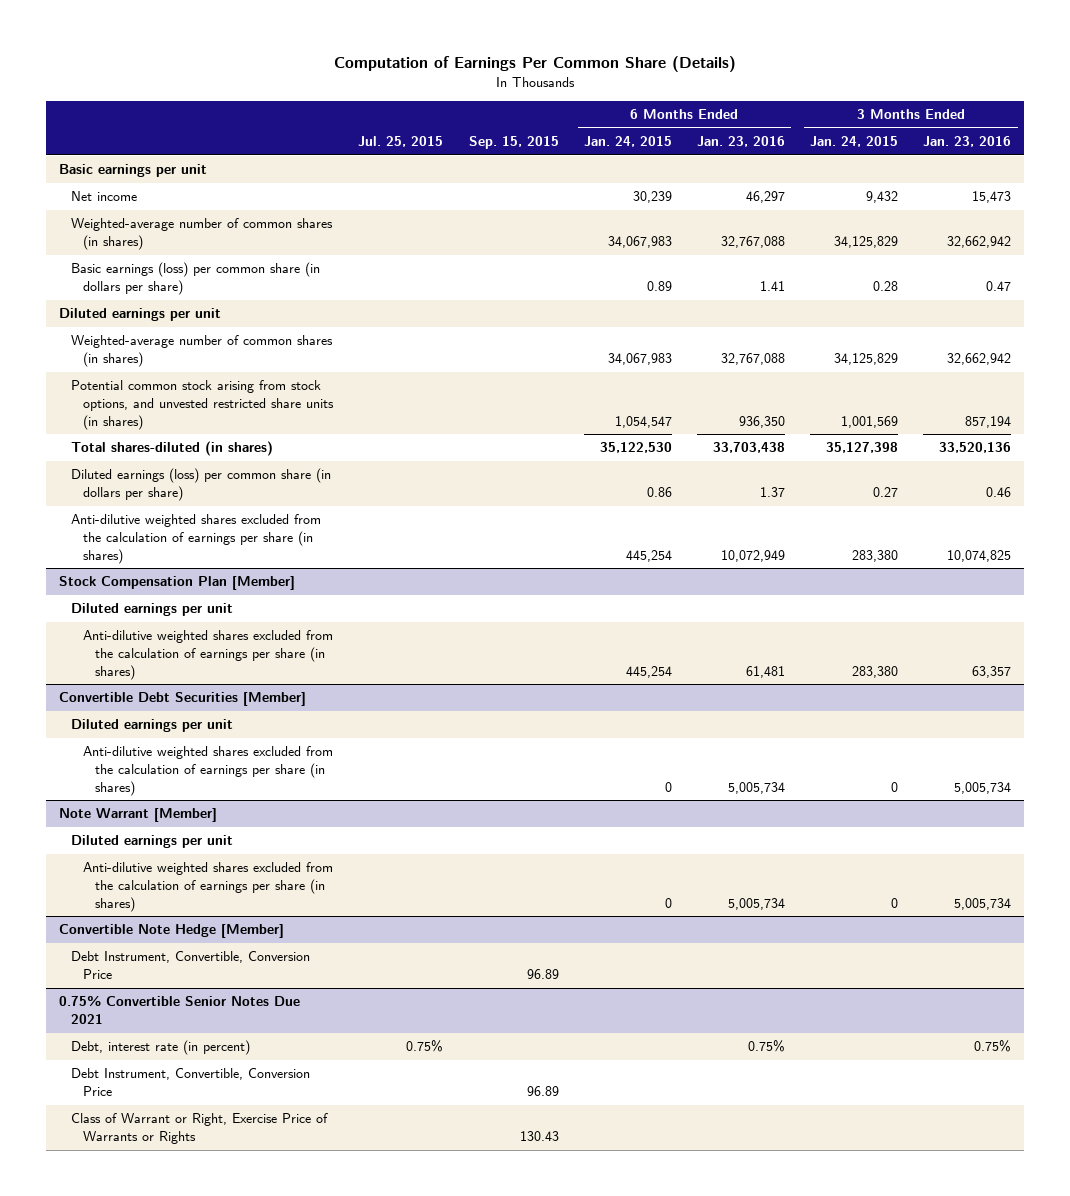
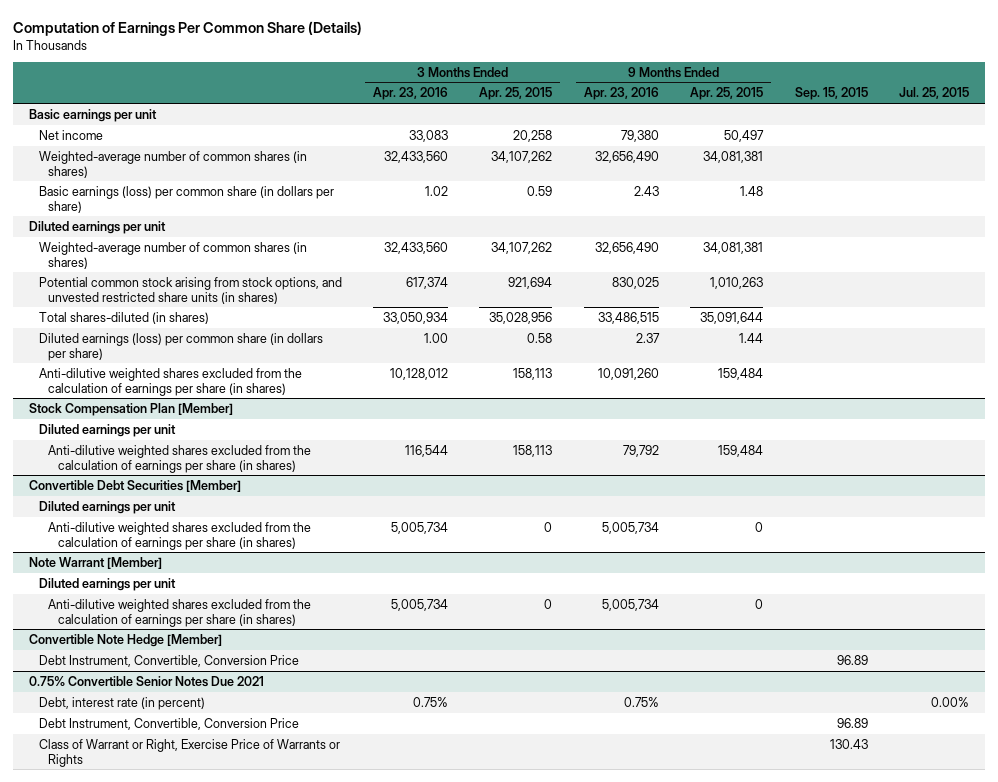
- | Jul. 25, 2015 | Sep. 15, 2015 | 6 Months Ended Jan. 24, 2015 | 6 Months Ended Jan. 23, 2016 | 3 Months Ended Jan. 24, 2015 | 3 Months Ended Jan. 23, 2016
+ | 3 Months Ended Apr. 23, 2016 | 3 Months Ended Apr. 25, 2015 | 9 Months Ended Apr. 23, 2016 | 9 Months Ended Apr. 25, 2015 | Sep. 15, 2015 | Jul. 25, 2015
@ 0.75% Convertible Senior Notes Due 2021
- Debt, interest rate (in percent) | 0.75% | | | 0.75% | | 0.75%
+ Debt, interest rate (in percent) | 0.75% | | 0.75% | | | 0.00%

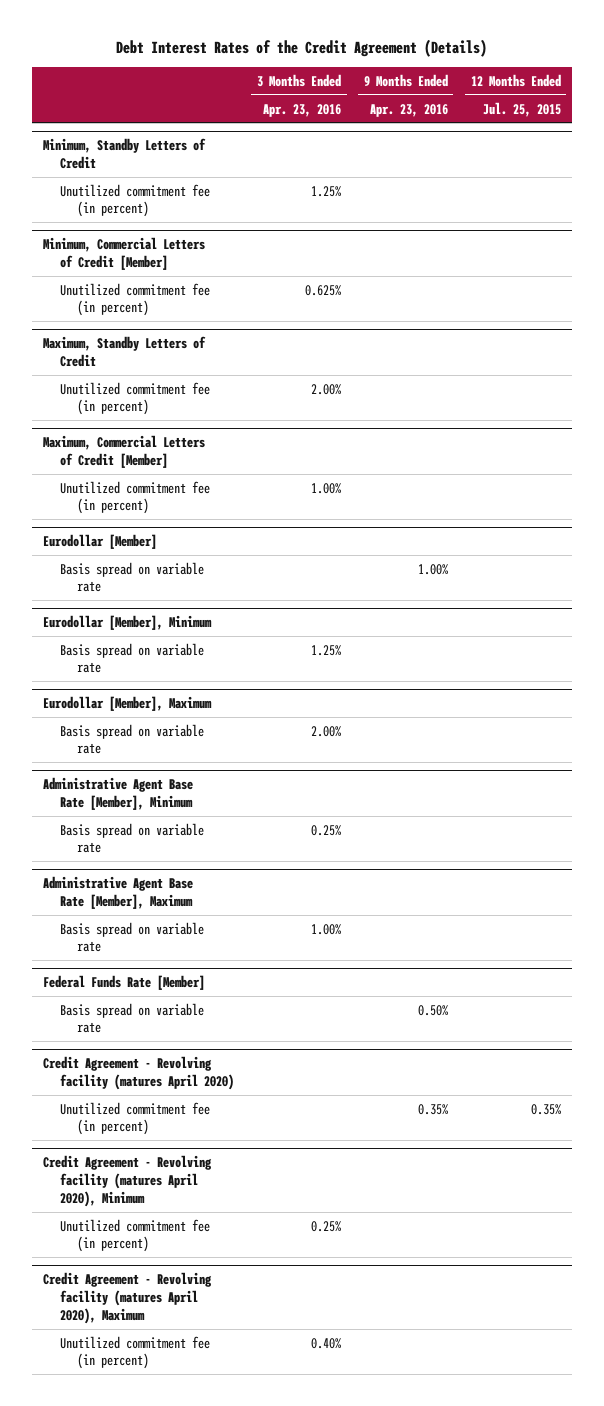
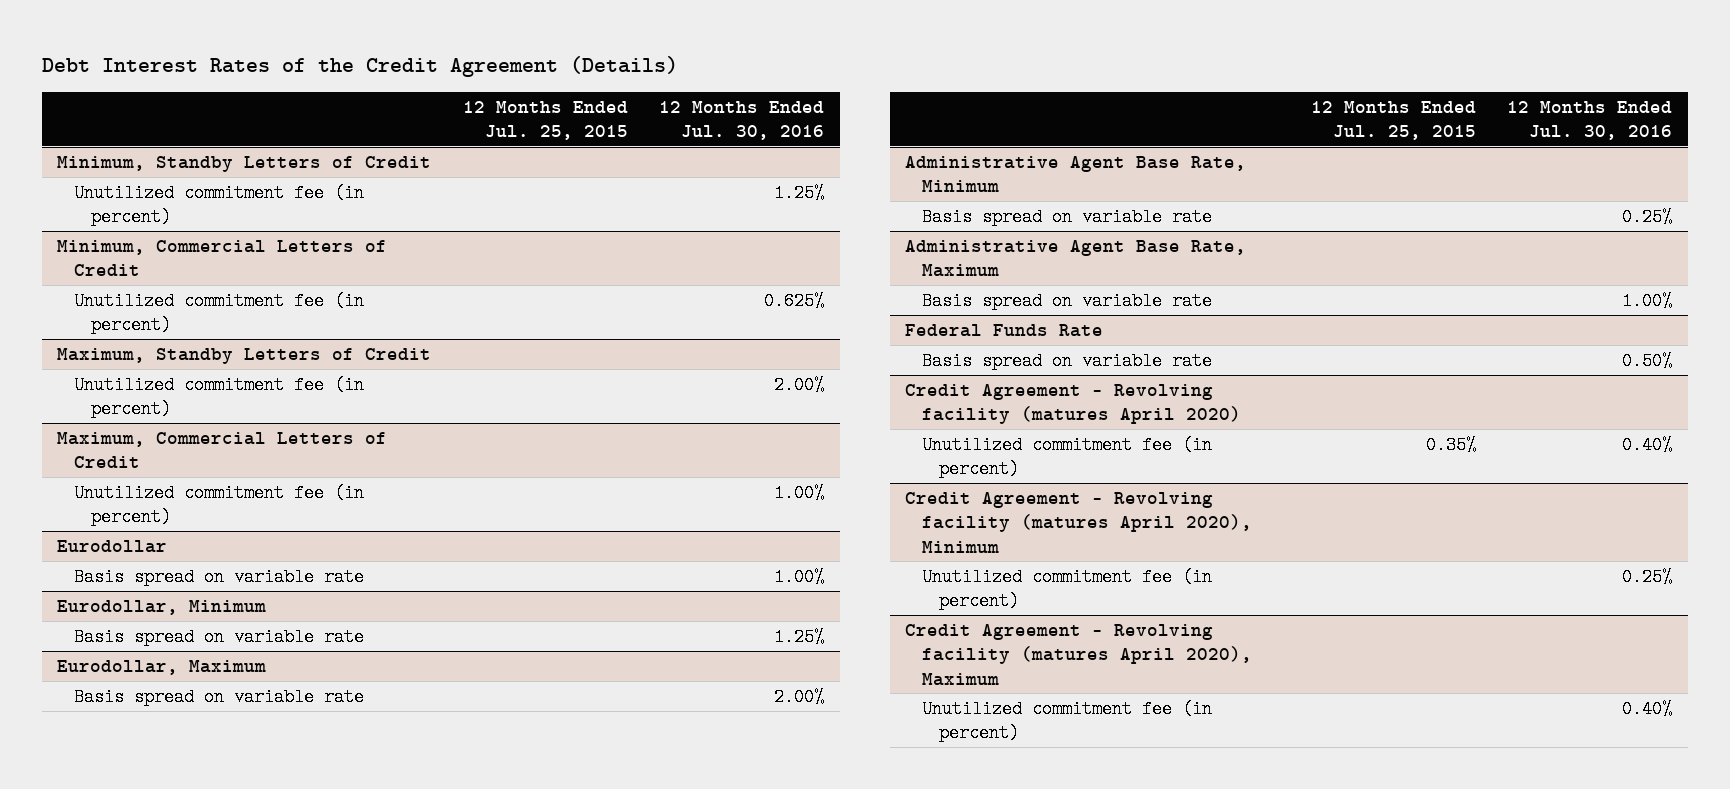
- | 3 Months Ended Apr. 23, 2016 | 9 Months Ended Apr. 23, 2016 | 12 Months Ended Jul. 25, 2015
+ | 12 Months Ended Jul. 25, 2015 | 12 Months Ended Jul. 30, 2016
- Minimum, Commercial Letters of Credit [Member]
+ Minimum, Commercial Letters of Credit
- Maximum, Commercial Letters of Credit [Member]
+ Maximum, Commercial Letters of Credit
- Eurodollar [Member]
+ Eurodollar
- Eurodollar [Member], Minimum
+ Eurodollar, Minimum
- Eurodollar [Member], Maximum
+ Eurodollar, Maximum
- Administrative Agent Base Rate [Member], Minimum
+ Administrative Agent Base Rate, Minimum
- Administrative Agent Base Rate [Member], Maximum
+ Administrative Agent Base Rate, Maximum
- Federal Funds Rate [Member]
+ Federal Funds Rate

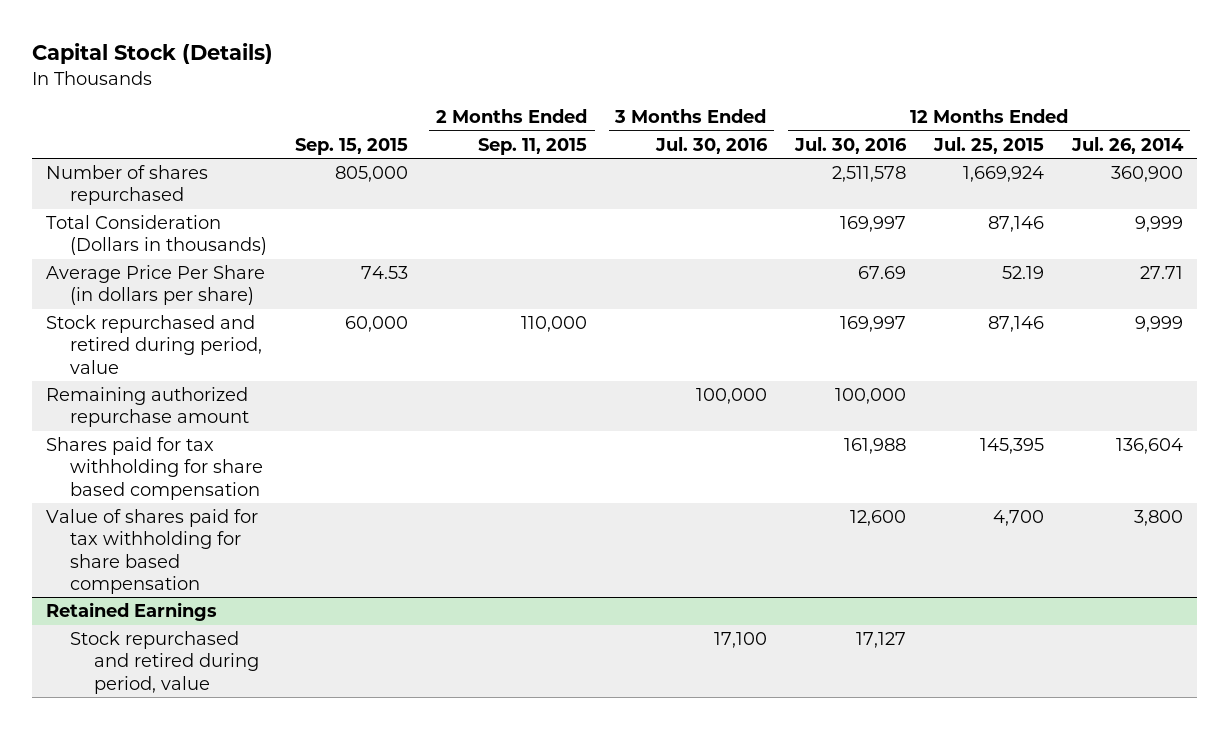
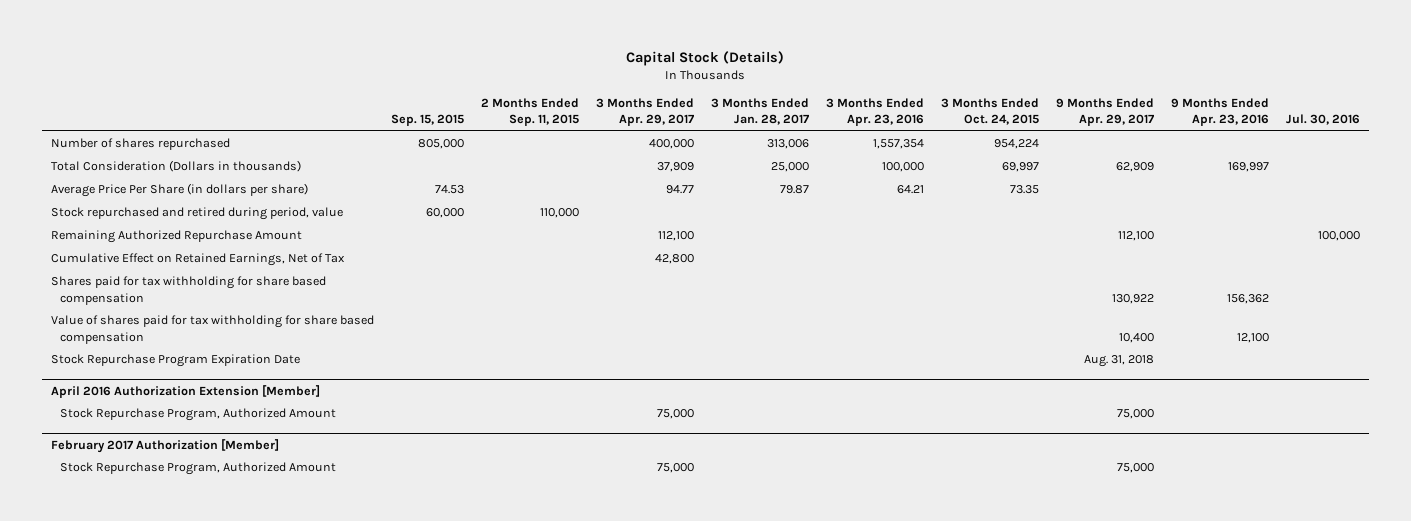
- | Sep. 15, 2015 | 2 Months Ended Sep. 11, 2015 | 3 Months Ended Jul. 30, 2016 | 12 Months Ended Jul. 30, 2016 | 12 Months Ended Jul. 25, 2015 | 12 Months Ended Jul. 26, 2014
+ | Sep. 15, 2015 | 2 Months Ended Sep. 11, 2015 | 3 Months Ended Apr. 29, 2017 | 3 Months Ended Jan. 28, 2017 | 3 Months Ended Apr. 23, 2016 | 3 Months Ended Oct. 24, 2015 | 9 Months Ended Apr. 29, 2017 | 9 Months Ended Apr. 23, 2016 | Jul. 30, 2016
- Remaining authorized repurchase amount | | | 100,000 | 100,000 | |
+ Remaining Authorized Repurchase Amount | | | 112,100 | | | | 112,100 | | 100,000
+ Cumulative Effect on Retained Earnings, Net of Tax | | | 42,800 | | | | | |
- Retained Earnings
- Stock repurchased and retired during period, value | | | 17,100 | 17,127 | |
+ Stock Repurchase Program Expiration Date | | | | | | | Aug. 31, 2018 | |
+ April 2016 Authorization Extension [Member]
+ Stock Repurchase Program, Authorized Amount | | | 75,000 | | | | 75,000 | |
+ February 2017 Authorization [Member]
+ Stock Repurchase Program, Authorized Amount | | | 75,000 | | | | 75,000 | |

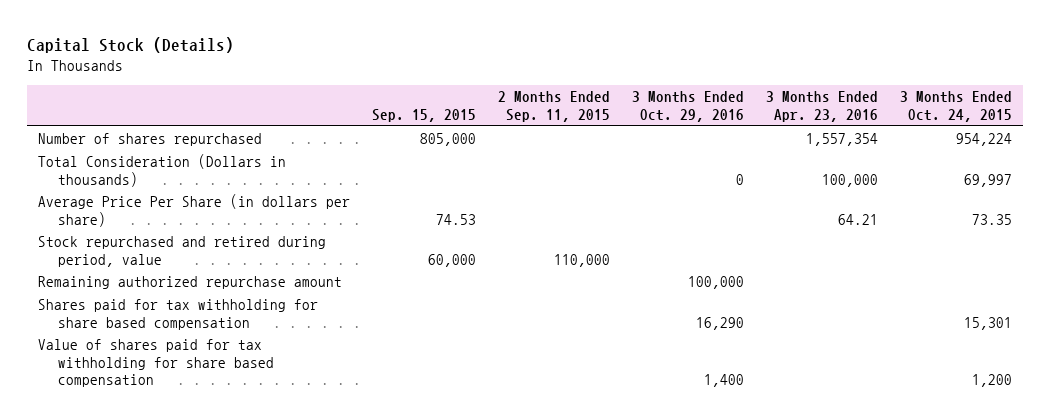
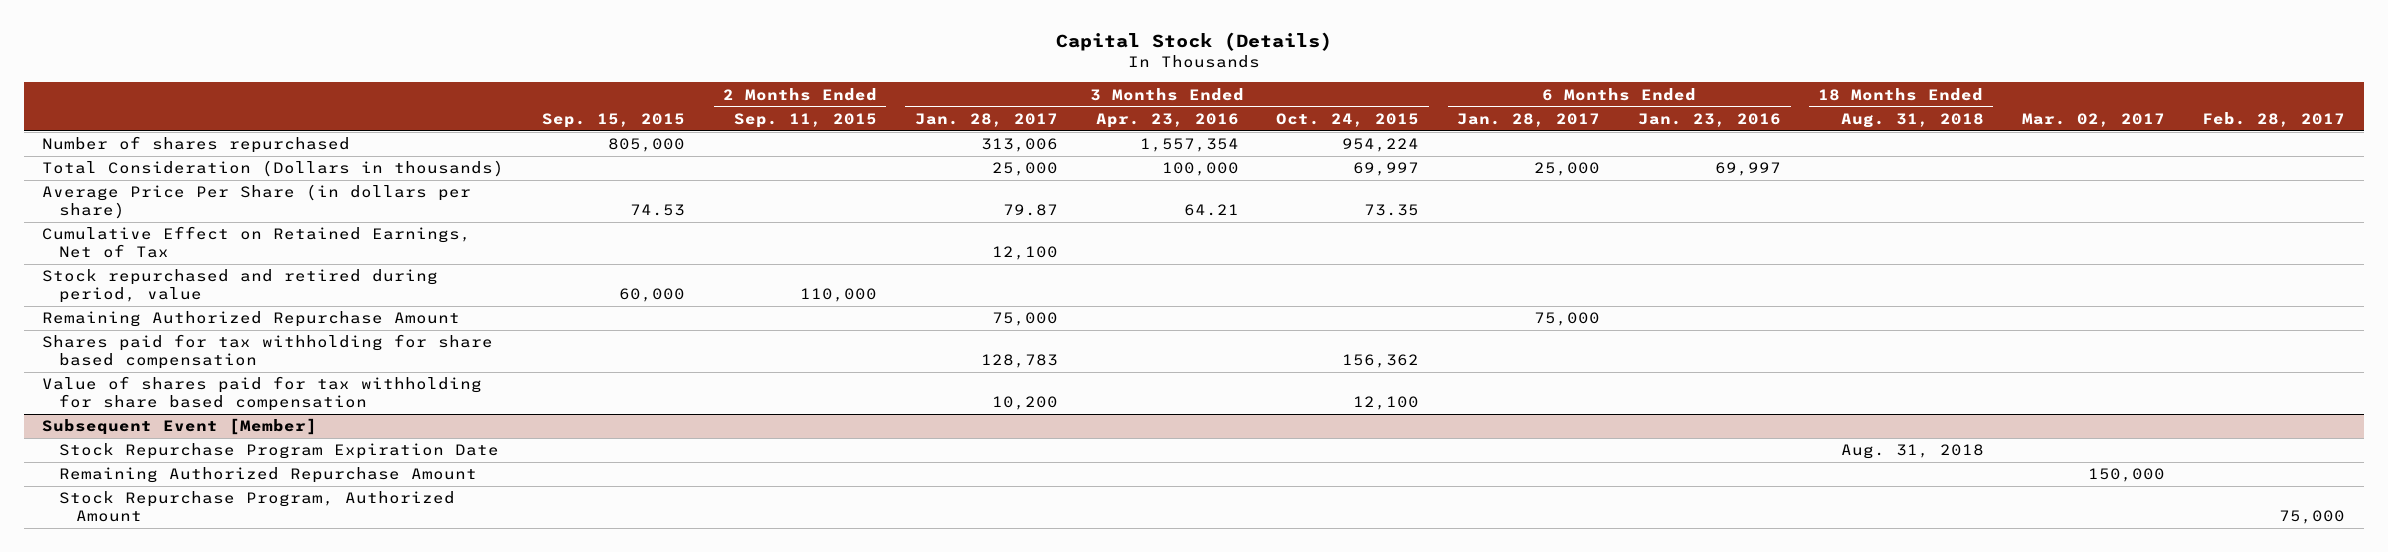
- | Sep. 15, 2015 | 2 Months Ended Sep. 11, 2015 | 3 Months Ended Oct. 29, 2016 | 3 Months Ended Apr. 23, 2016 | 3 Months Ended Oct. 24, 2015
+ | Sep. 15, 2015 | 2 Months Ended Sep. 11, 2015 | 3 Months Ended Jan. 28, 2017 | 3 Months Ended Apr. 23, 2016 | 3 Months Ended Oct. 24, 2015 | 6 Months Ended Jan. 28, 2017 | 6 Months Ended Jan. 23, 2016 | 18 Months Ended Aug. 31, 2018 | Mar. 02, 2017 | Feb. 28, 2017
+ Cumulative Effect on Retained Earnings, Net of Tax | | | 12,100 | | | | | | |
- Remaining authorized repurchase amount | | | 100,000 | |
- Shares paid for tax withholding for share based compensation | | | 16,290 | | 15,301
- Value of shares paid for tax withholding for share based compensation | | | 1,400 | | 1,200
+ Remaining Authorized Repurchase Amount | | | 75,000 | | | 75,000 | | | |
+ Shares paid for tax withholding for share based compensation | | | 128,783 | | 156,362 | | | | |
+ Value of shares paid for tax withholding for share based compensation | | | 10,200 | | 12,100 | | | | |
+ Subsequent Event [Member]
+ Stock Repurchase Program Expiration Date | | | | | | | | Aug. 31, 2018 | |
+ Remaining Authorized Repurchase Amount | | | | | | | | | 150,000 |
+ Stock Repurchase Program, Authorized Amount | | | | | | | | | | 75,000

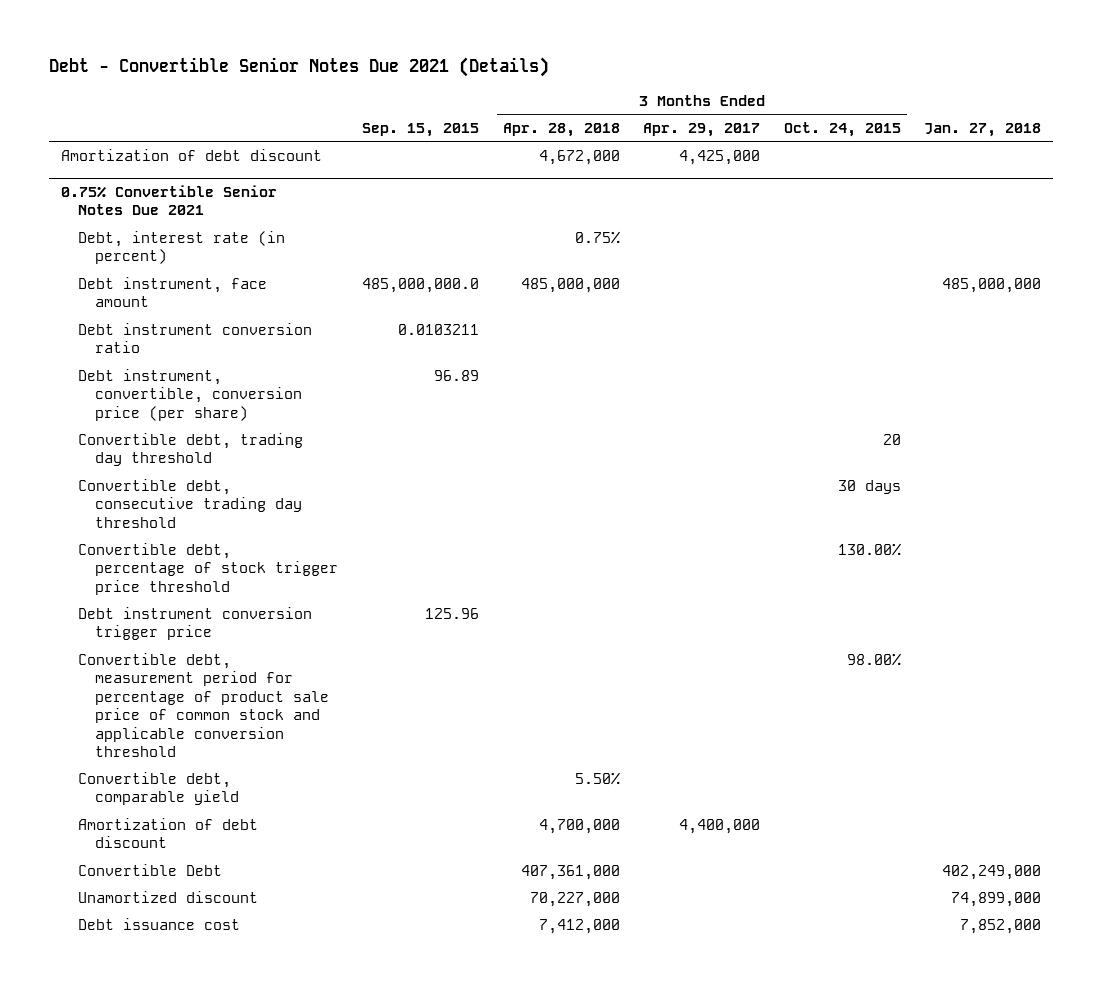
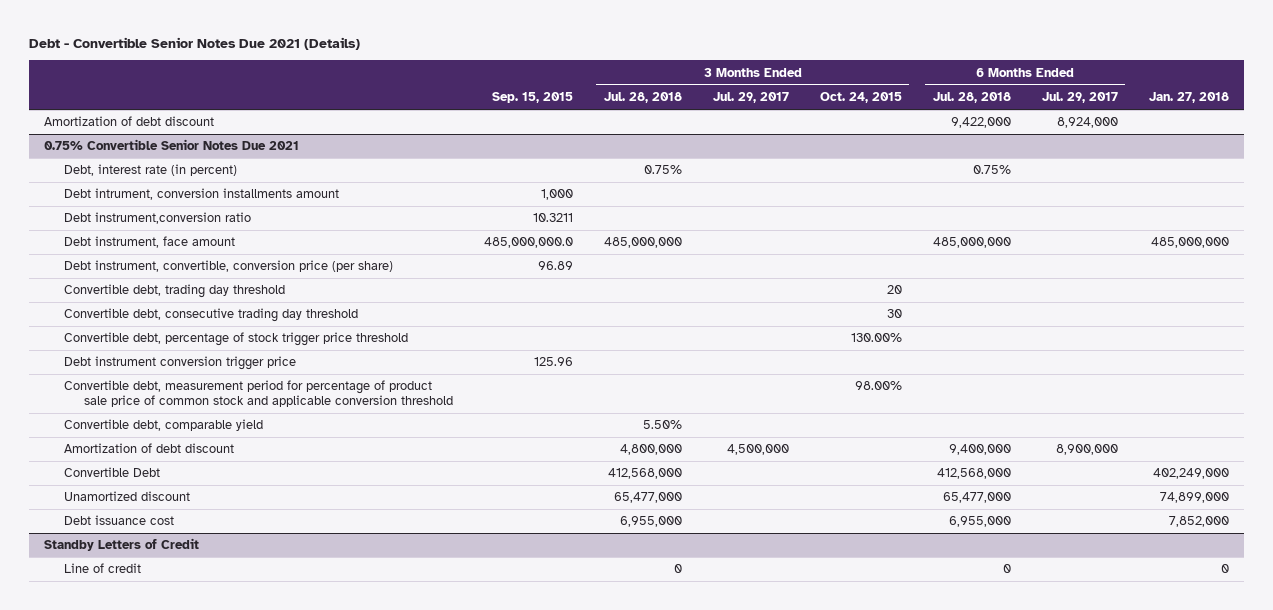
- | Sep. 15, 2015 | 3 Months Ended Apr. 28, 2018 | 3 Months Ended Apr. 29, 2017 | 3 Months Ended Oct. 24, 2015 | Jan. 27, 2018
+ | Sep. 15, 2015 | 3 Months Ended Jul. 28, 2018 | 3 Months Ended Jul. 29, 2017 | 3 Months Ended Oct. 24, 2015 | 6 Months Ended Jul. 28, 2018 | 6 Months Ended Jul. 29, 2017 | Jan. 27, 2018
@ 0.75% Convertible Senior Notes Due 2021
+ Debt intrument, conversion installments amount | 1,000 | | | | | |
+ Debt instrument,conversion ratio | 10.3211 | | | | | |
- Debt instrument conversion ratio | 0.0103211 | | | |
- Convertible debt, consecutive trading day threshold | | | | 30 days |
+ Convertible debt, consecutive trading day threshold | | | | 30 | | |
+ Standby Letters of Credit
+ Line of credit | | 0 | | | 0 | | 0

